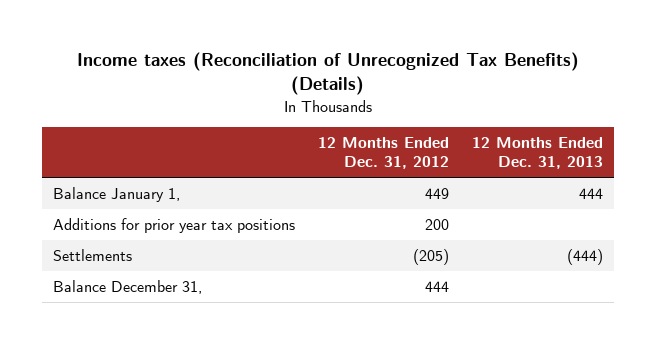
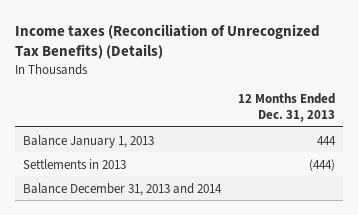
- | 12 Months Ended Dec. 31, 2012 | 12 Months Ended Dec. 31, 2013
+ | 12 Months Ended Dec. 31, 2013
- Balance January 1, | 449 | 444
- Additions for prior year tax positions | 200 |
- Settlements | (205) | (444)
- Balance December 31, | 444 |
+ Balance January 1, 2013 | 444
+ Settlements in 2013 | (444)
+ Balance December 31, 2013 and 2014

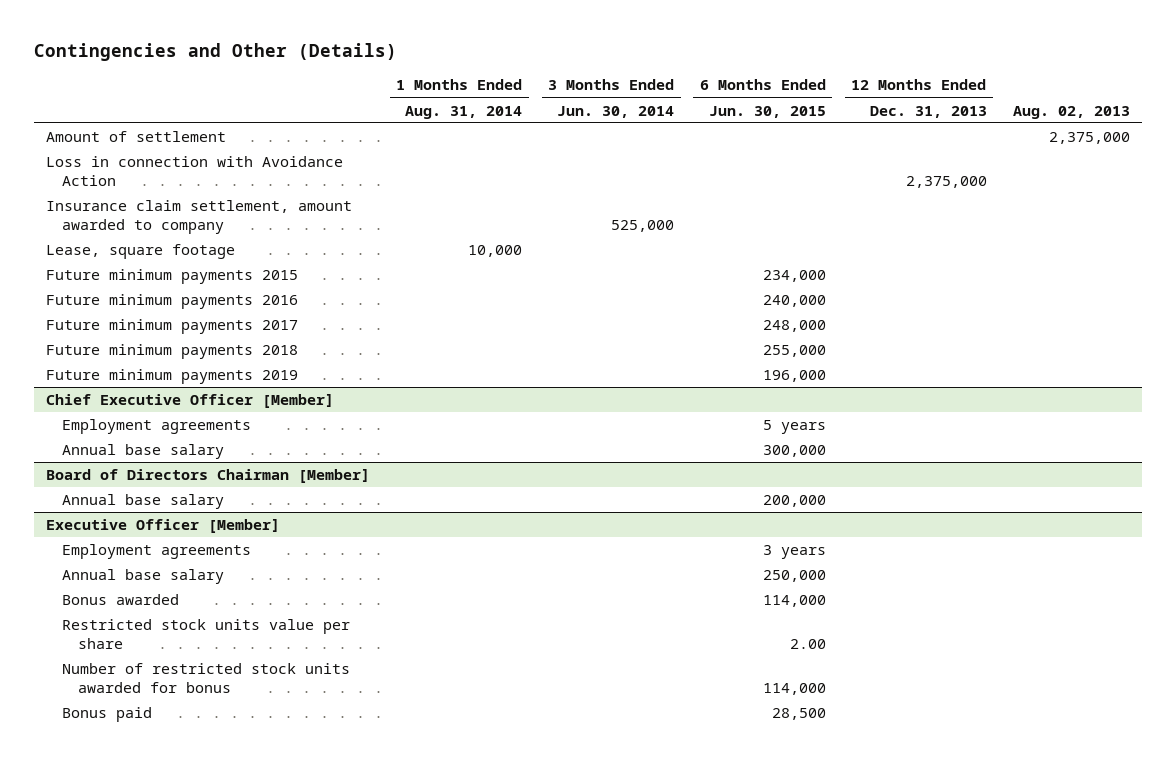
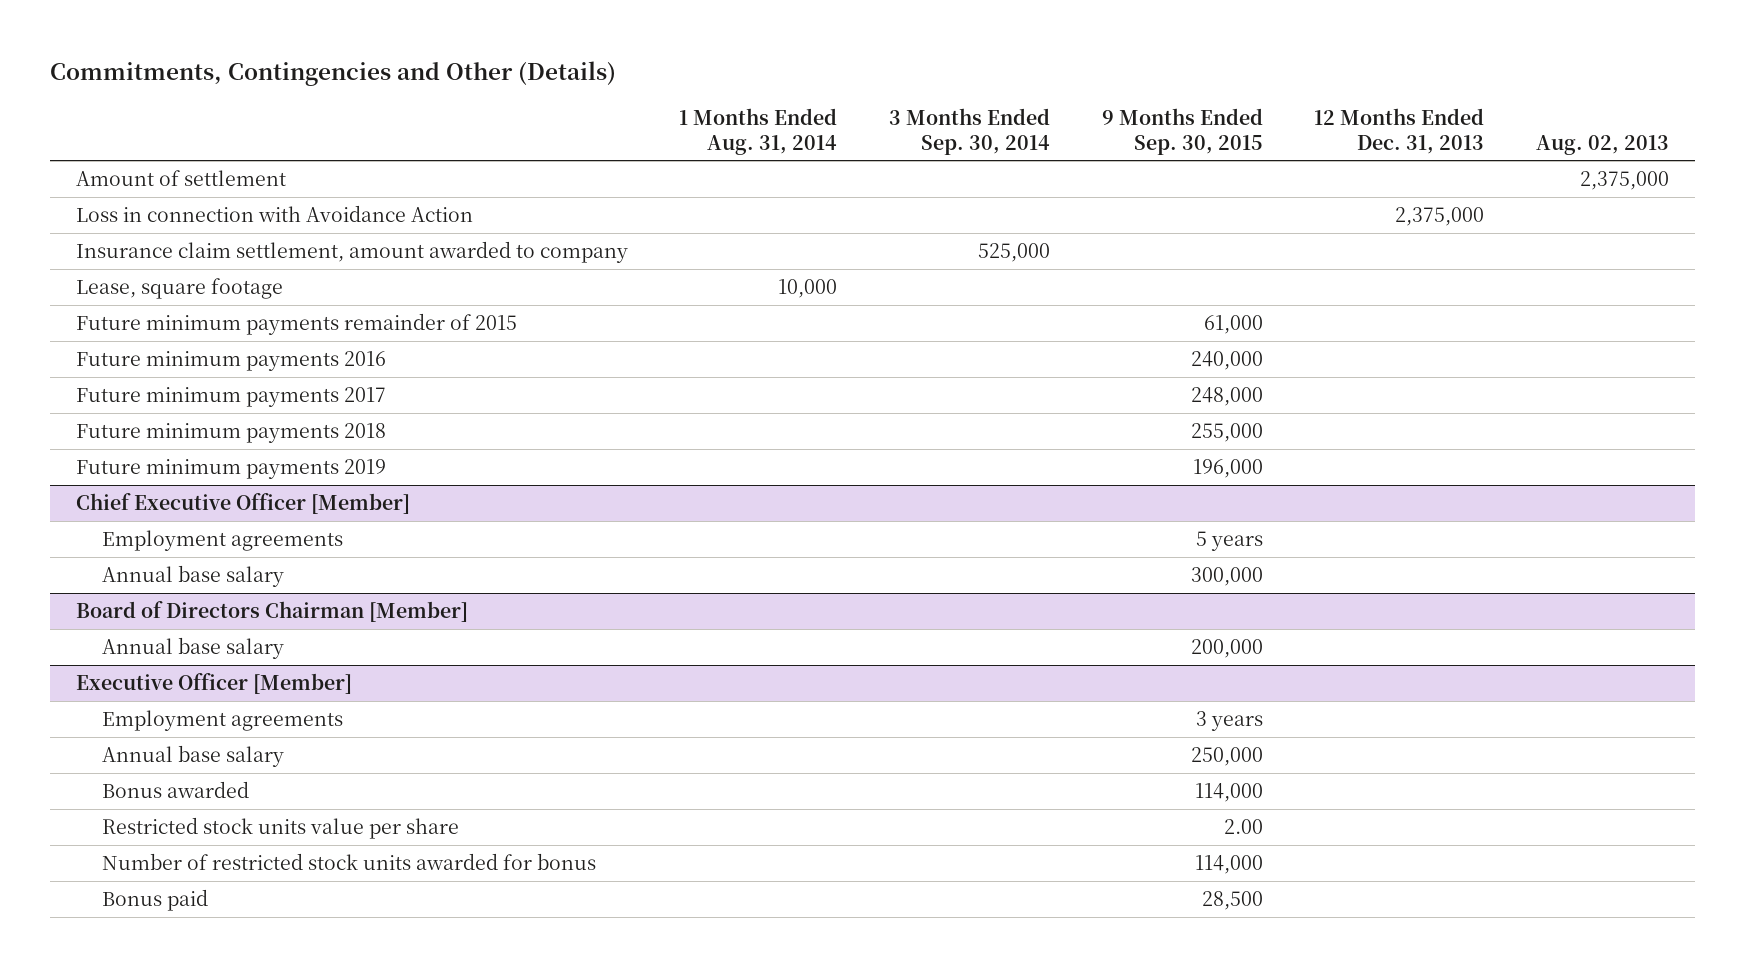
- Contingencies and Other (Details)
+ Commitments, Contingencies and Other (Details)
- | 1 Months Ended Aug. 31, 2014 | 3 Months Ended Jun. 30, 2014 | 6 Months Ended Jun. 30, 2015 | 12 Months Ended Dec. 31, 2013 | Aug. 02, 2013
+ | 1 Months Ended Aug. 31, 2014 | 3 Months Ended Sep. 30, 2014 | 9 Months Ended Sep. 30, 2015 | 12 Months Ended Dec. 31, 2013 | Aug. 02, 2013
- Future minimum payments 2015 | | | 234,000 | |
+ Future minimum payments remainder of 2015 | | | 61,000 | |

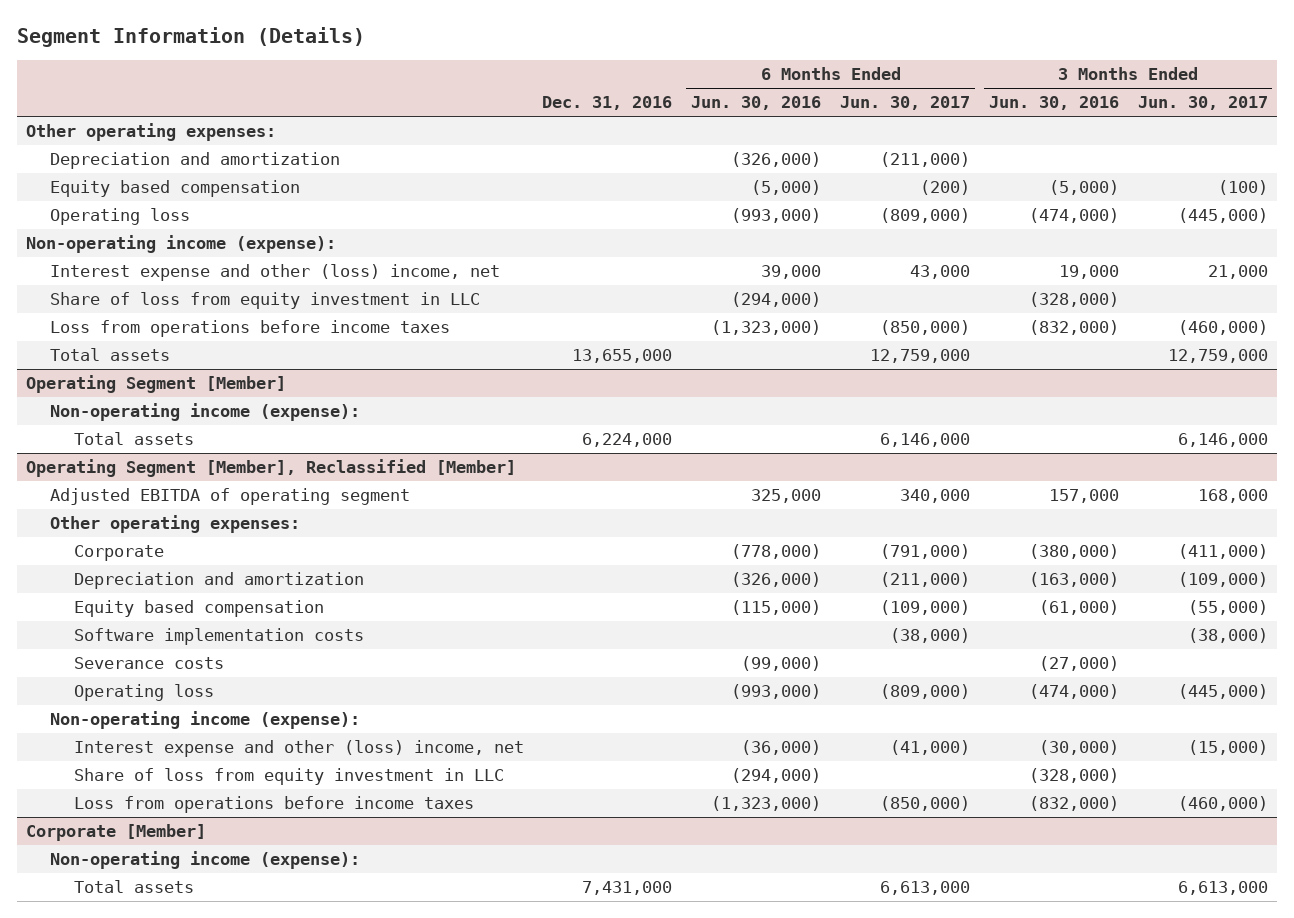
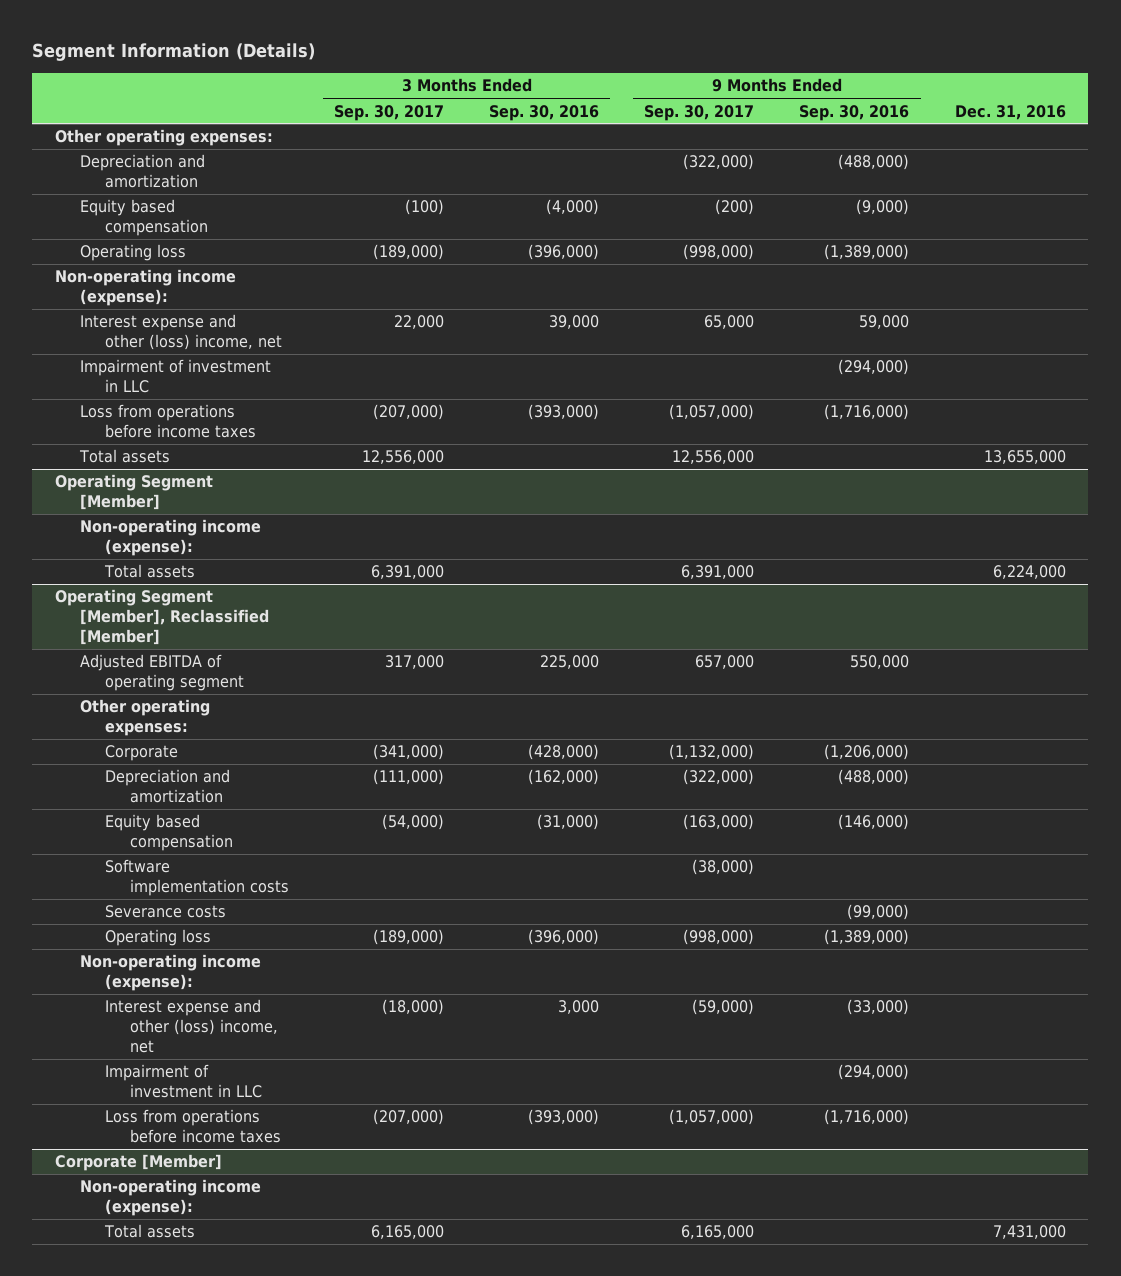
- | Dec. 31, 2016 | 6 Months Ended Jun. 30, 2016 | 6 Months Ended Jun. 30, 2017 | 3 Months Ended Jun. 30, 2016 | 3 Months Ended Jun. 30, 2017
+ | 3 Months Ended Sep. 30, 2017 | 3 Months Ended Sep. 30, 2016 | 9 Months Ended Sep. 30, 2017 | 9 Months Ended Sep. 30, 2016 | Dec. 31, 2016
- Share of loss from equity investment in LLC | | (294,000) | | (328,000) |
+ Impairment of investment in LLC | | | | (294,000) |
@ Operating Segment [Member], Reclassified [Member]
- Share of loss from equity investment in LLC | | (294,000) | | (328,000) |
+ Impairment of investment in LLC | | | | (294,000) |

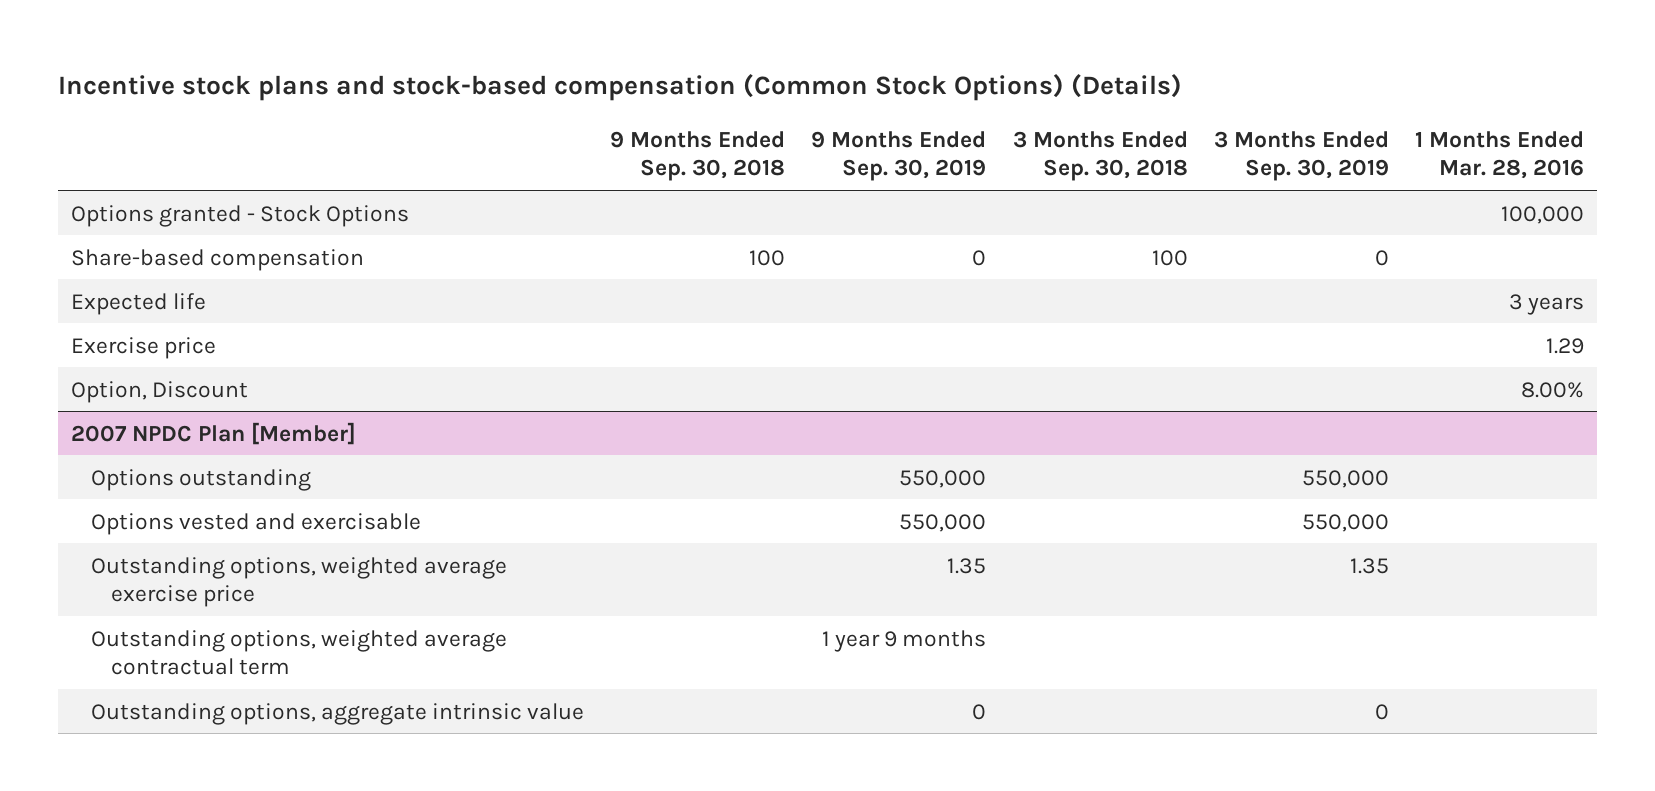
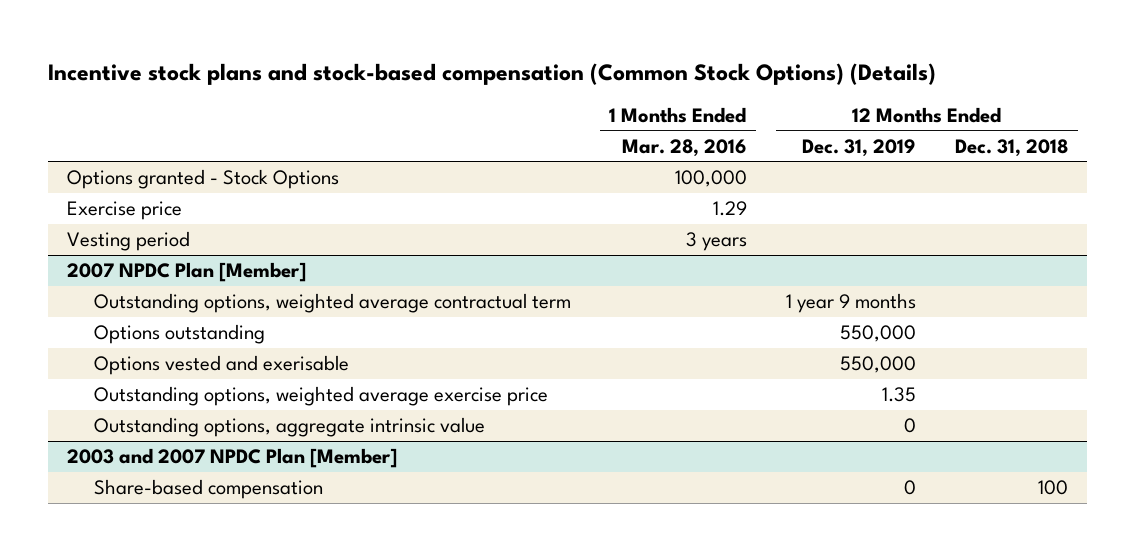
- | 9 Months Ended Sep. 30, 2018 | 9 Months Ended Sep. 30, 2019 | 3 Months Ended Sep. 30, 2018 | 3 Months Ended Sep. 30, 2019 | 1 Months Ended Mar. 28, 2016
+ | 1 Months Ended Mar. 28, 2016 | 12 Months Ended Dec. 31, 2019 | 12 Months Ended Dec. 31, 2018
- Share-based compensation | 100 | 0 | 100 | 0 |
- Expected life | | | | | 3 years
- Option, Discount | | | | | 8.00%
+ Vesting period | 3 years | |
@ 2007 NPDC Plan [Member]
moved up: Outstanding options, weighted average contractual term | | 1 year 9 months |
- Options vested and exercisable | | 550,000 | | 550,000 |
+ Options vested and exerisable | | 550,000 |
+ 2003 and 2007 NPDC Plan [Member]
+ Share-based compensation | | 0 | 100

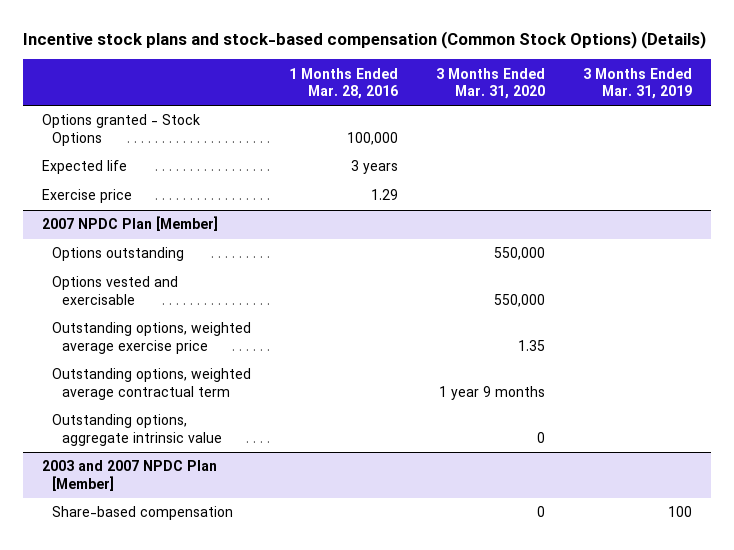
- | 1 Months Ended Mar. 28, 2016 | 12 Months Ended Dec. 31, 2019 | 12 Months Ended Dec. 31, 2018
+ | 1 Months Ended Mar. 28, 2016 | 3 Months Ended Mar. 31, 2020 | 3 Months Ended Mar. 31, 2019
+ Expected life | 3 years | |
- Vesting period | 3 years | |
@ 2007 NPDC Plan [Member]
- Options vested and exerisable | | 550,000 |
+ Options vested and exercisable | | 550,000 |
moved down: Outstanding options, weighted average contractual term | | 1 year 9 months |

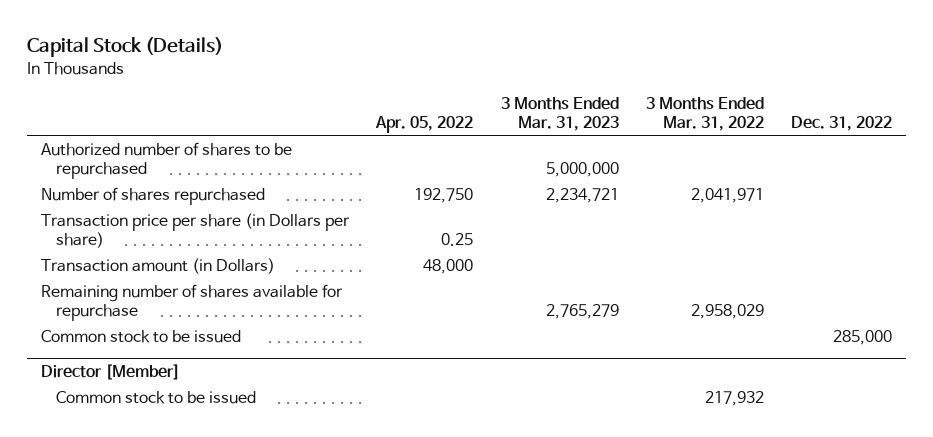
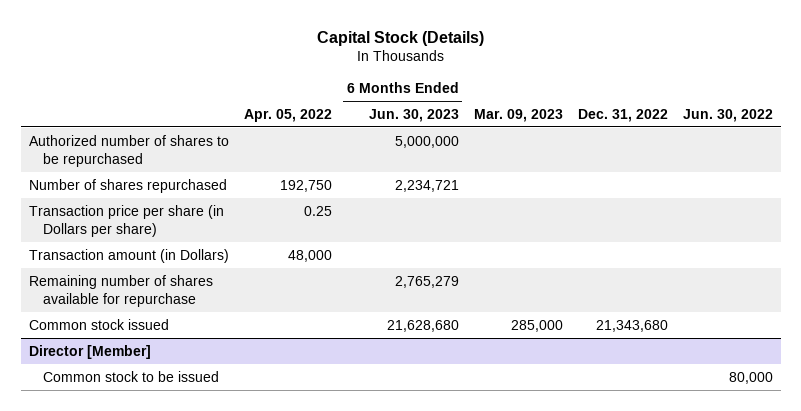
- | Apr. 05, 2022 | 3 Months Ended Mar. 31, 2023 | 3 Months Ended Mar. 31, 2022 | Dec. 31, 2022
+ | Apr. 05, 2022 | 6 Months Ended Jun. 30, 2023 | Mar. 09, 2023 | Dec. 31, 2022 | Jun. 30, 2022
- Common stock to be issued | | | | 285,000
+ Common stock issued | | 21,628,680 | 285,000 | 21,343,680 |

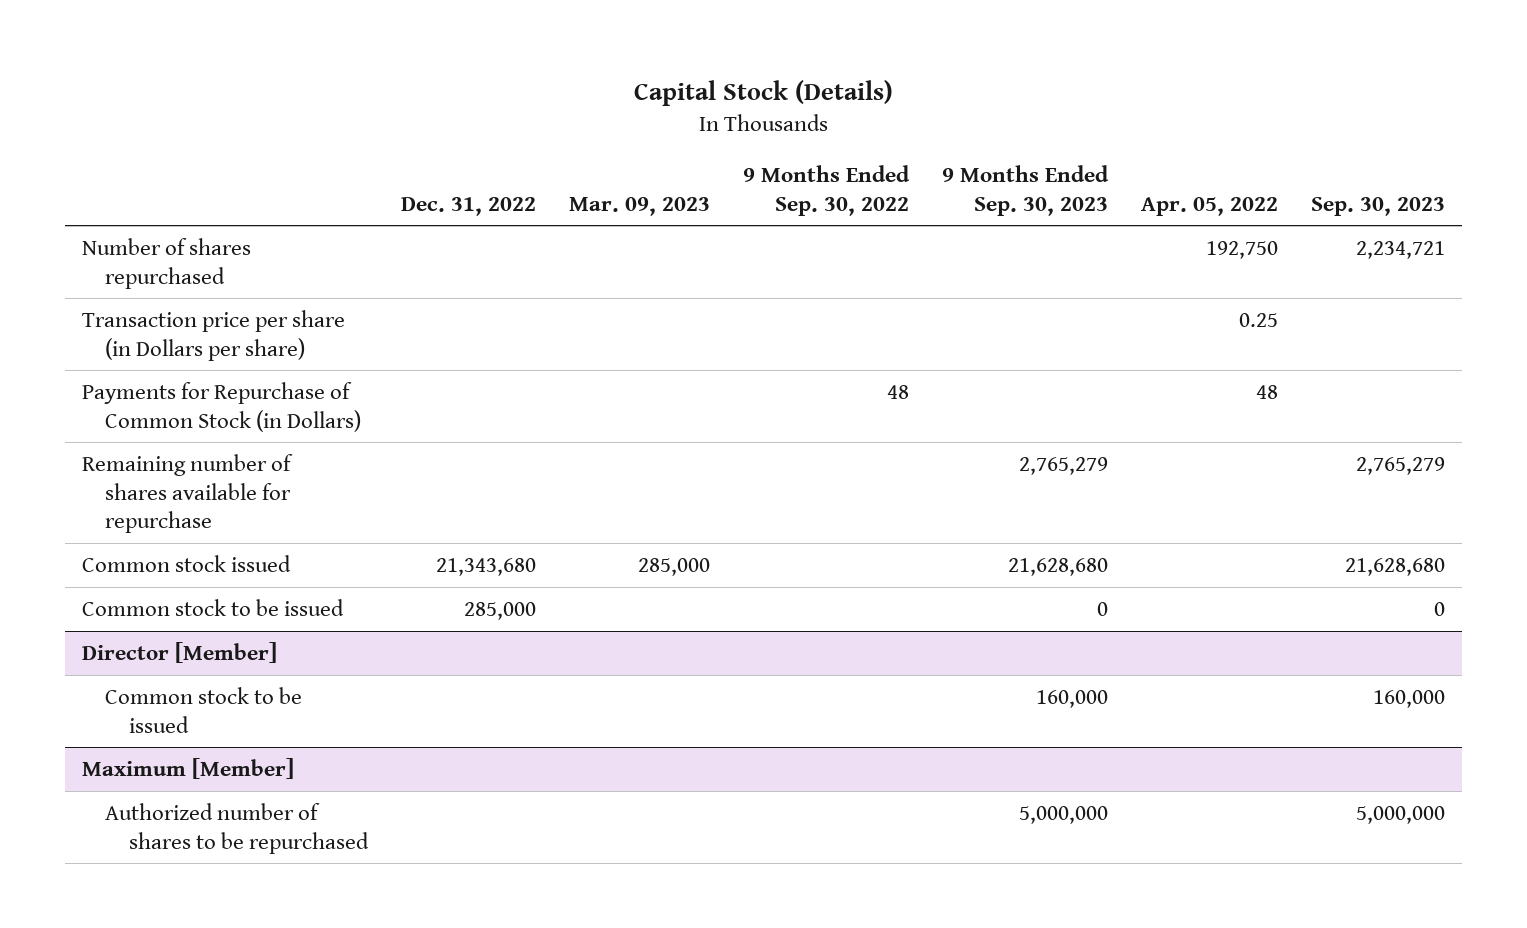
- | Apr. 05, 2022 | 6 Months Ended Jun. 30, 2023 | Mar. 09, 2023 | Dec. 31, 2022 | Jun. 30, 2022
+ | Dec. 31, 2022 | Mar. 09, 2023 | 9 Months Ended Sep. 30, 2022 | 9 Months Ended Sep. 30, 2023 | Apr. 05, 2022 | Sep. 30, 2023
- Authorized number of shares to be repurchased | | 5,000,000 | | |
- Transaction amount (in Dollars) | 48,000 | | | |
+ Payments for Repurchase of Common Stock (in Dollars) | | | 48 | | 48 |
+ Common stock to be issued | 285,000 | | | 0 | | 0
+ Maximum [Member]
+ Authorized number of shares to be repurchased | | | | 5,000,000 | | 5,000,000

